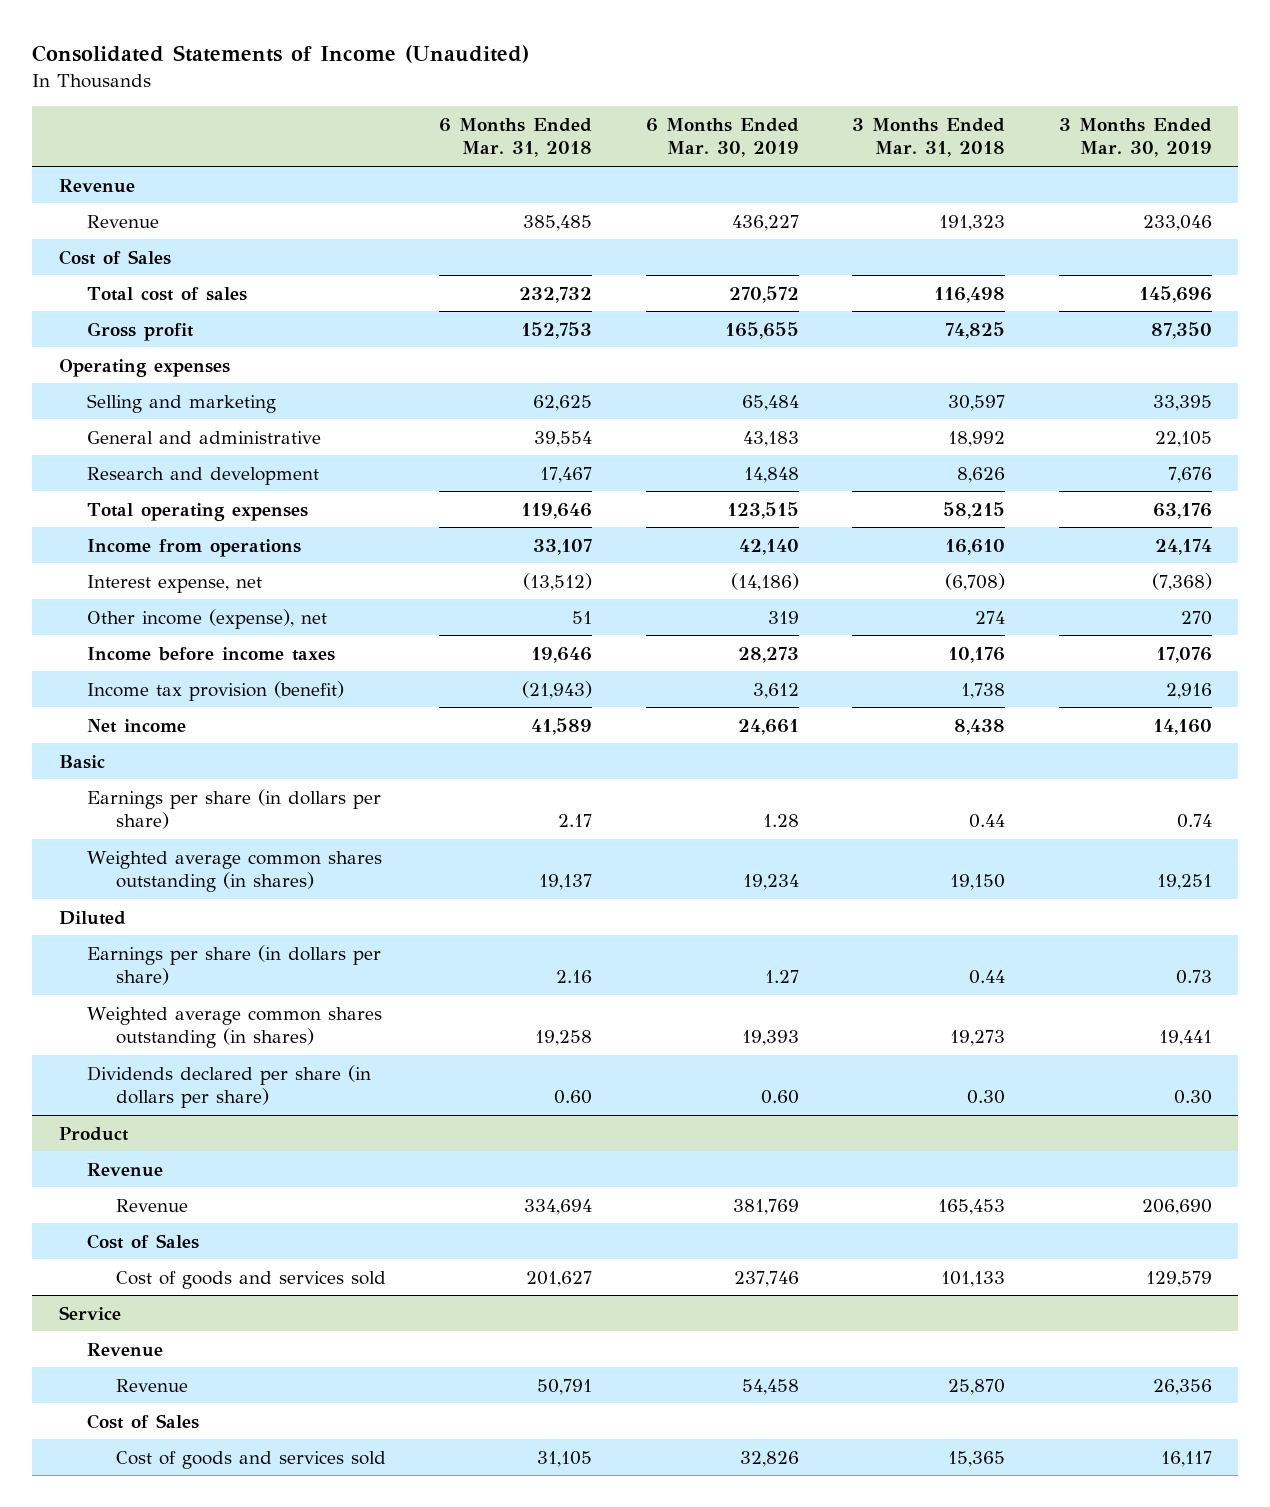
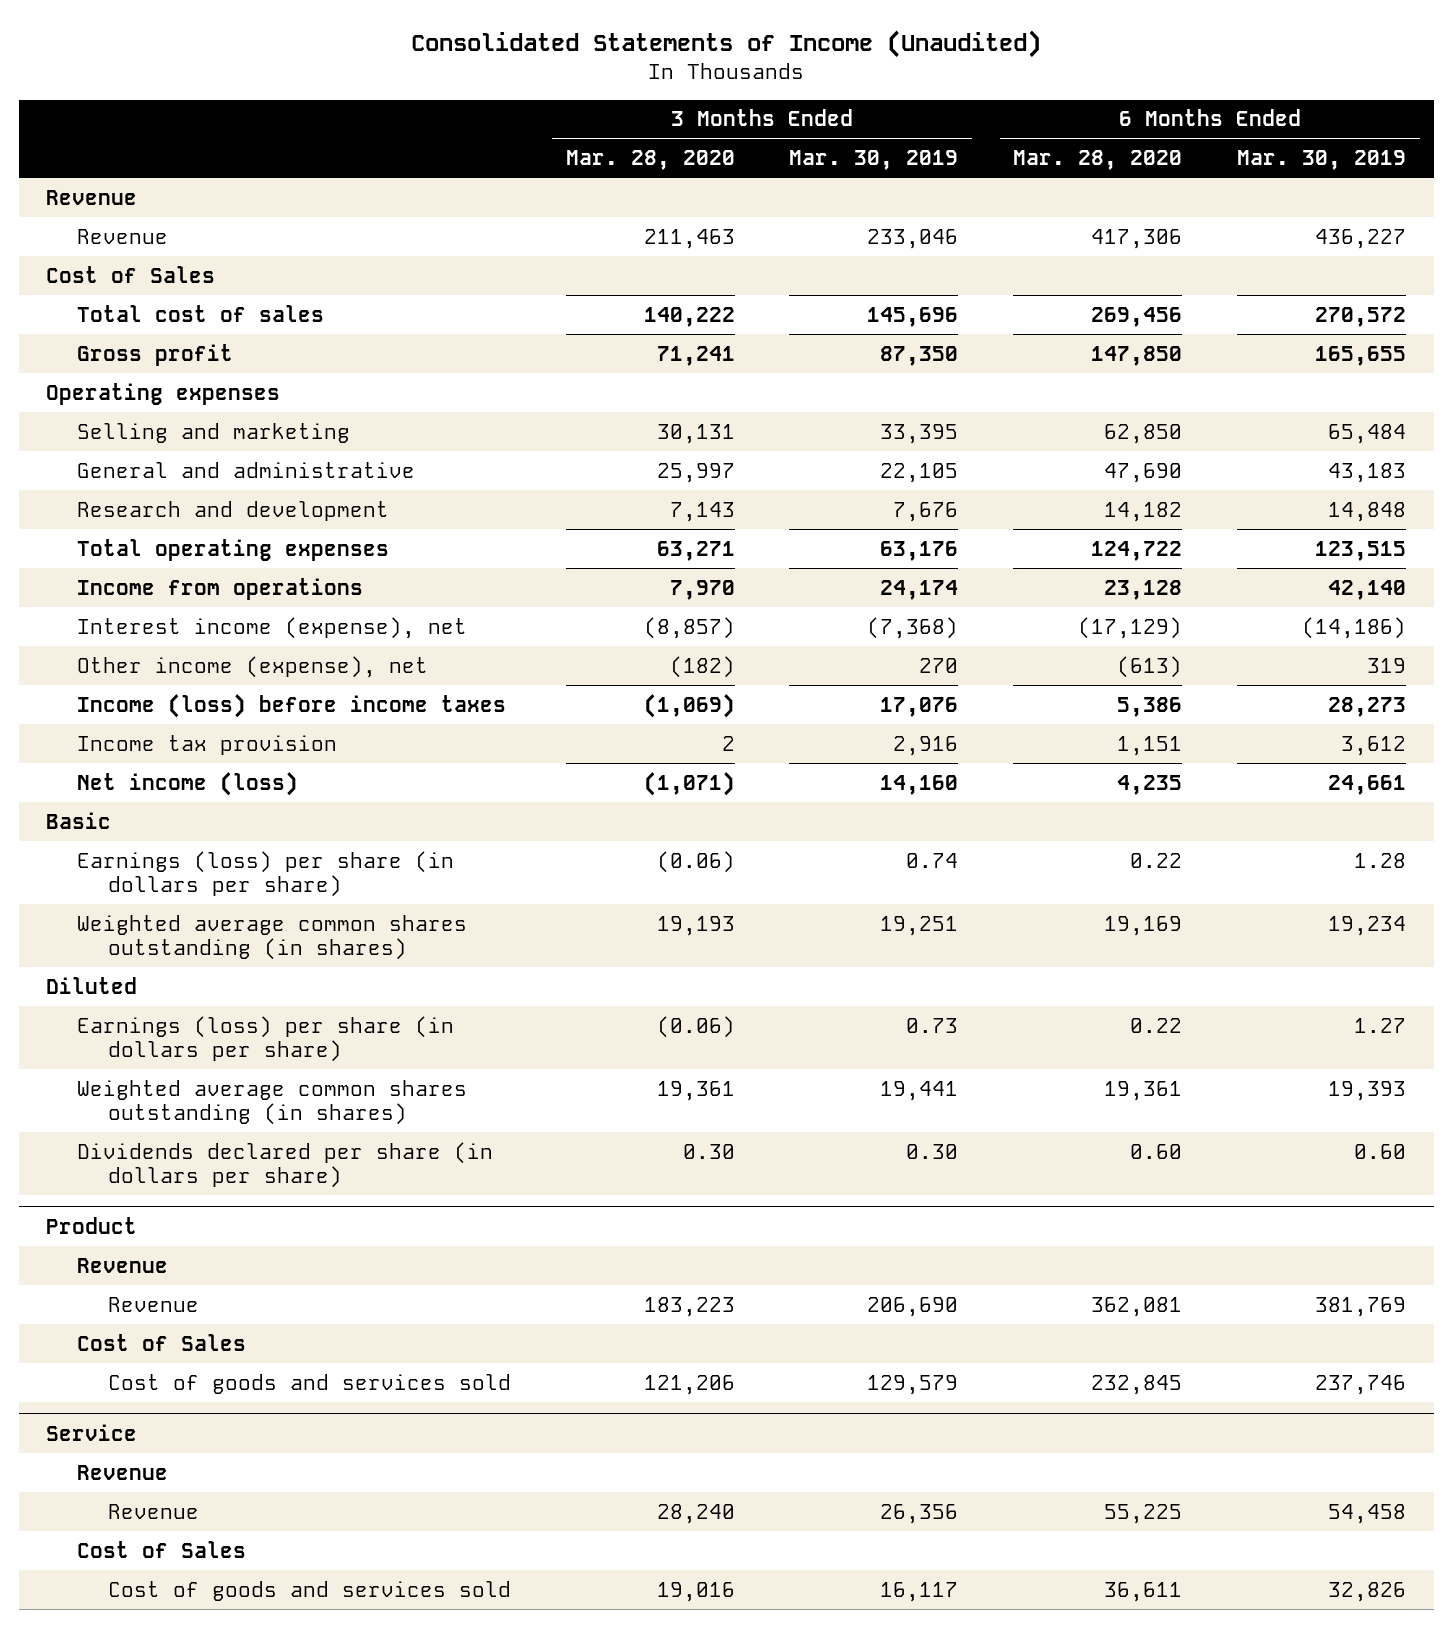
- | 6 Months Ended Mar. 31, 2018 | 6 Months Ended Mar. 30, 2019 | 3 Months Ended Mar. 31, 2018 | 3 Months Ended Mar. 30, 2019
+ | 3 Months Ended Mar. 28, 2020 | 3 Months Ended Mar. 30, 2019 | 6 Months Ended Mar. 28, 2020 | 6 Months Ended Mar. 30, 2019
- Interest expense, net | (13,512) | (14,186) | (6,708) | (7,368)
+ Interest income (expense), net | (8,857) | (7,368) | (17,129) | (14,186)
- Income before income taxes | 19,646 | 28,273 | 10,176 | 17,076
- Income tax provision (benefit) | (21,943) | 3,612 | 1,738 | 2,916
- Net income | 41,589 | 24,661 | 8,438 | 14,160
+ Income (loss) before income taxes | (1,069) | 17,076 | 5,386 | 28,273
+ Income tax provision | 2 | 2,916 | 1,151 | 3,612
+ Net income (loss) | (1,071) | 14,160 | 4,235 | 24,661
- Earnings per share (in dollars per share) | 2.17 | 1.28 | 0.44 | 0.74
+ Earnings (loss) per share (in dollars per share) | (0.06) | 0.74 | 0.22 | 1.28
- Earnings per share (in dollars per share) | 2.16 | 1.27 | 0.44 | 0.73
+ Earnings (loss) per share (in dollars per share) | (0.06) | 0.73 | 0.22 | 1.27

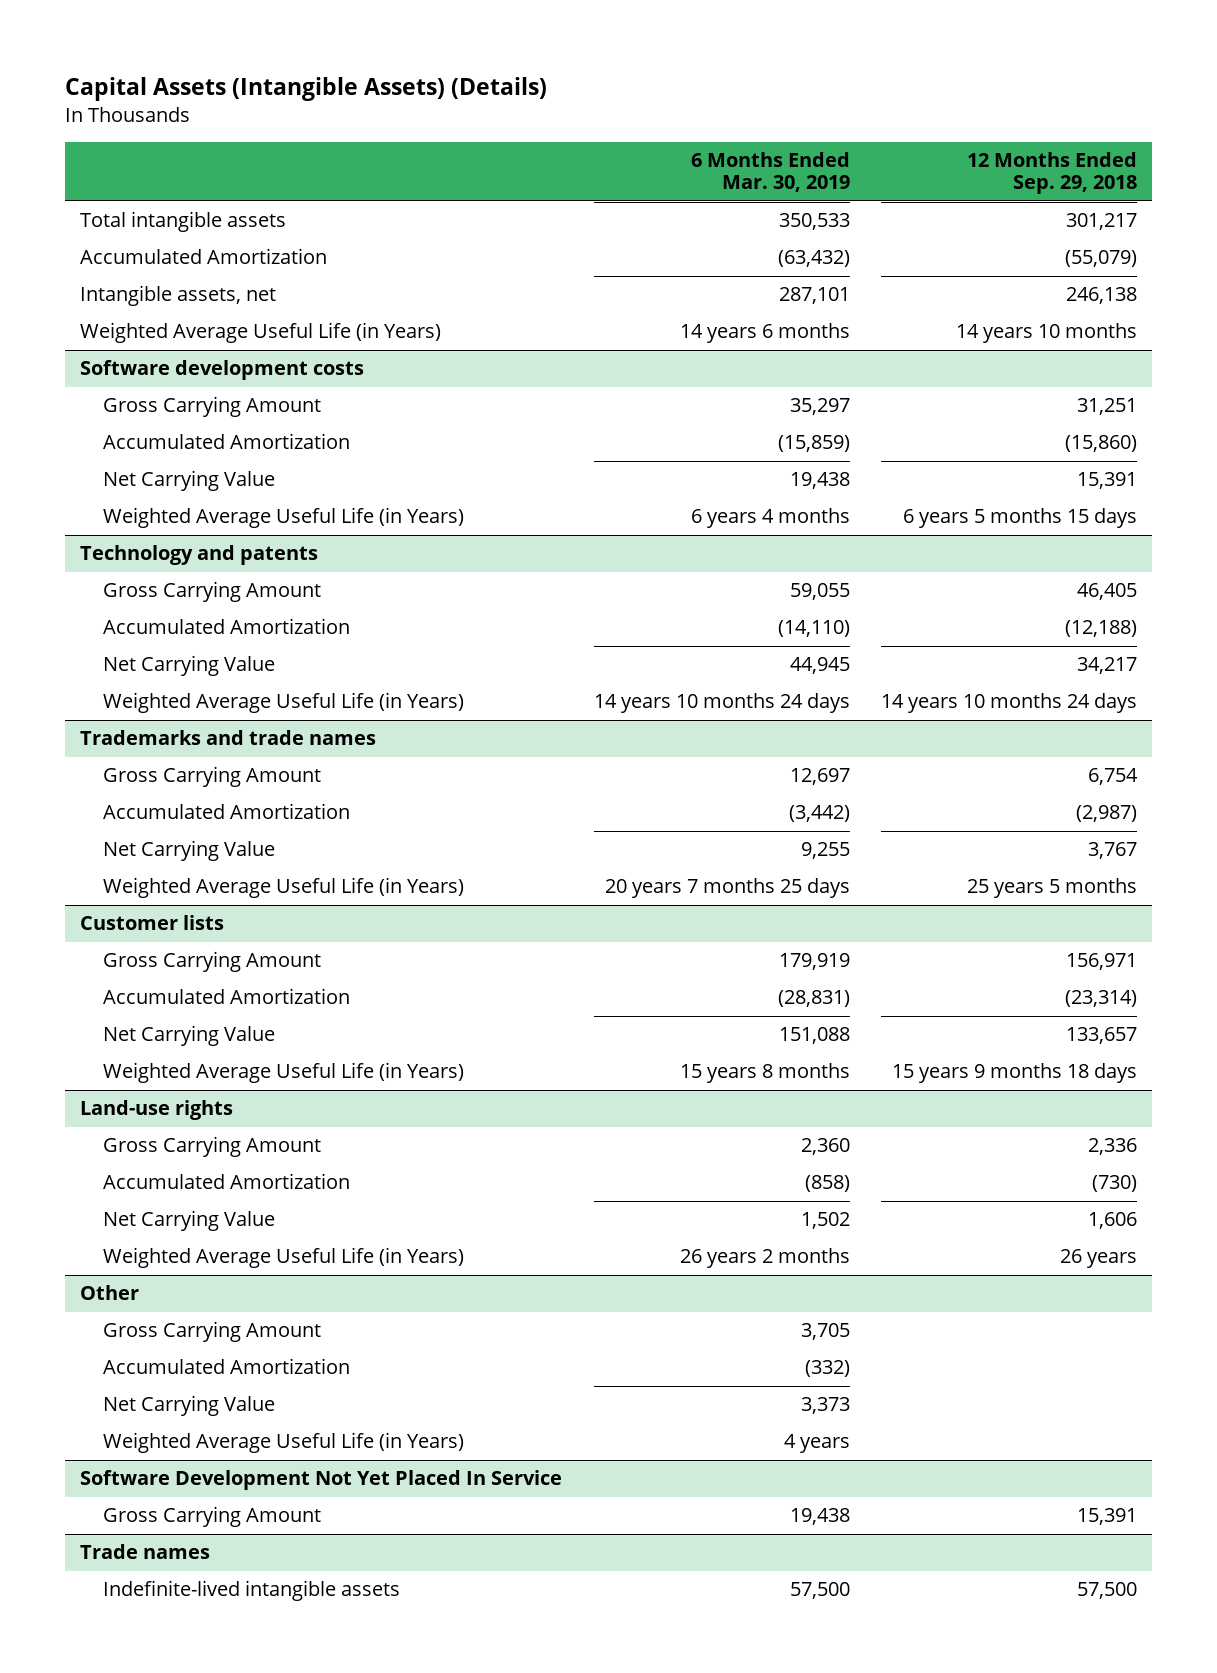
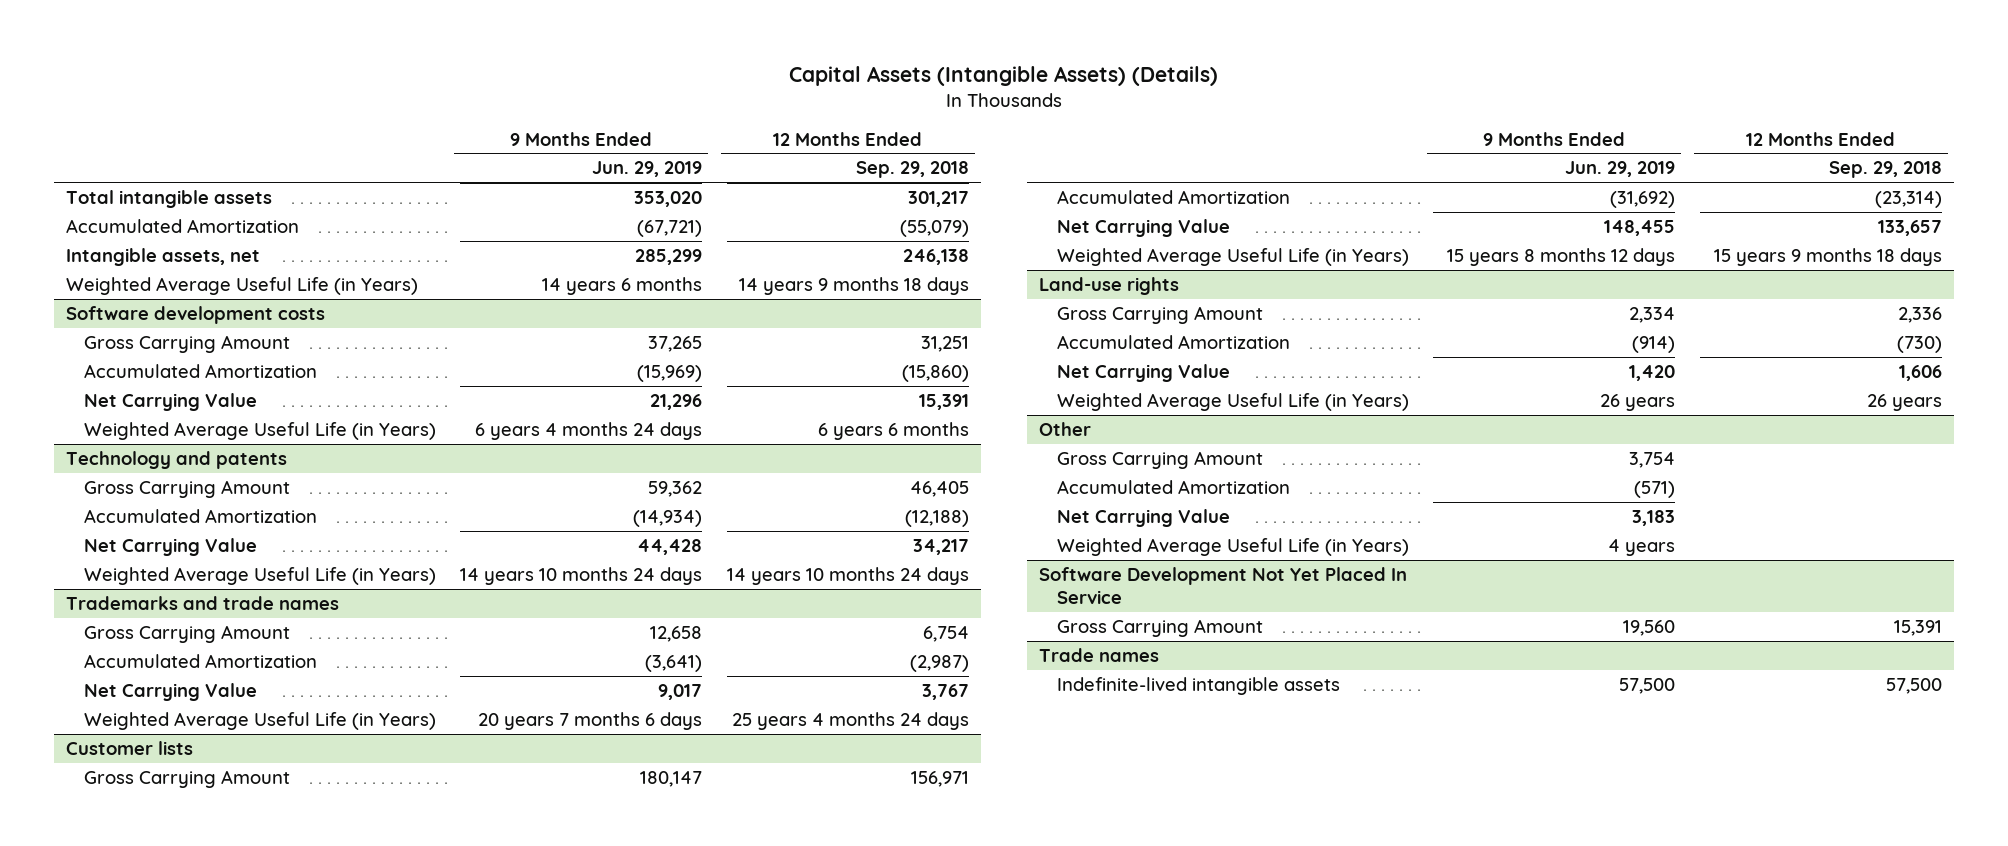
- | 6 Months Ended Mar. 30, 2019 | 12 Months Ended Sep. 29, 2018
+ | 9 Months Ended Jun. 29, 2019 | 12 Months Ended Sep. 29, 2018
- Weighted Average Useful Life (in Years) | 14 years 6 months | 14 years 10 months
+ Weighted Average Useful Life (in Years) | 14 years 6 months | 14 years 9 months 18 days
@ Software development costs
- Weighted Average Useful Life (in Years) | 6 years 4 months | 6 years 5 months 15 days
+ Weighted Average Useful Life (in Years) | 6 years 4 months 24 days | 6 years 6 months
@ Trademarks and trade names
- Weighted Average Useful Life (in Years) | 20 years 7 months 25 days | 25 years 5 months
+ Weighted Average Useful Life (in Years) | 20 years 7 months 6 days | 25 years 4 months 24 days

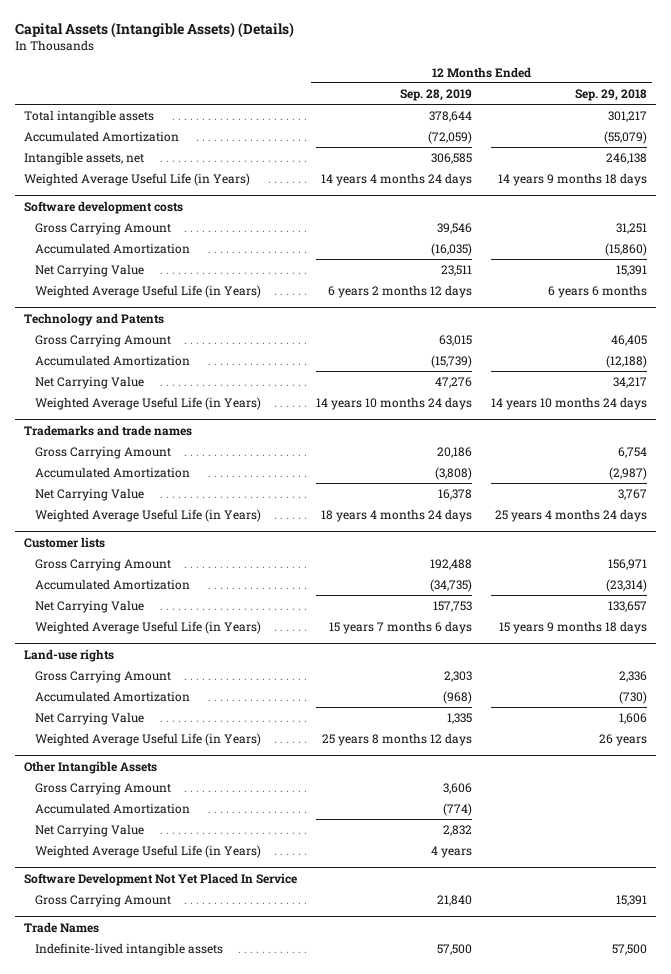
- | 9 Months Ended Jun. 29, 2019 | 12 Months Ended Sep. 29, 2018
+ | 12 Months Ended Sep. 28, 2019 | 12 Months Ended Sep. 29, 2018
- Technology and patents
+ Technology and Patents
- Other
+ Other Intangible Assets
- Trade names
+ Trade Names

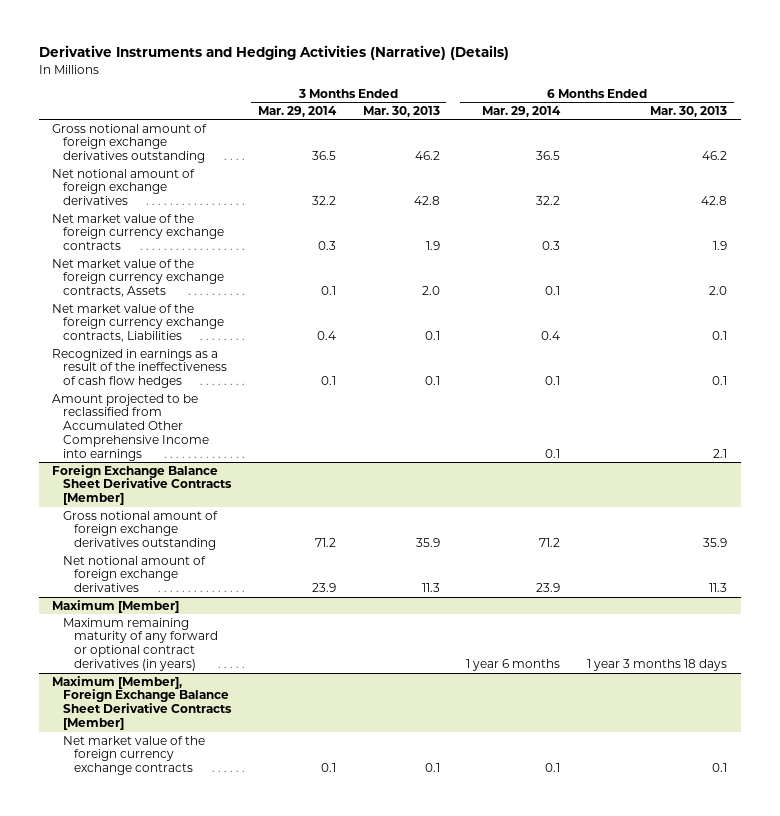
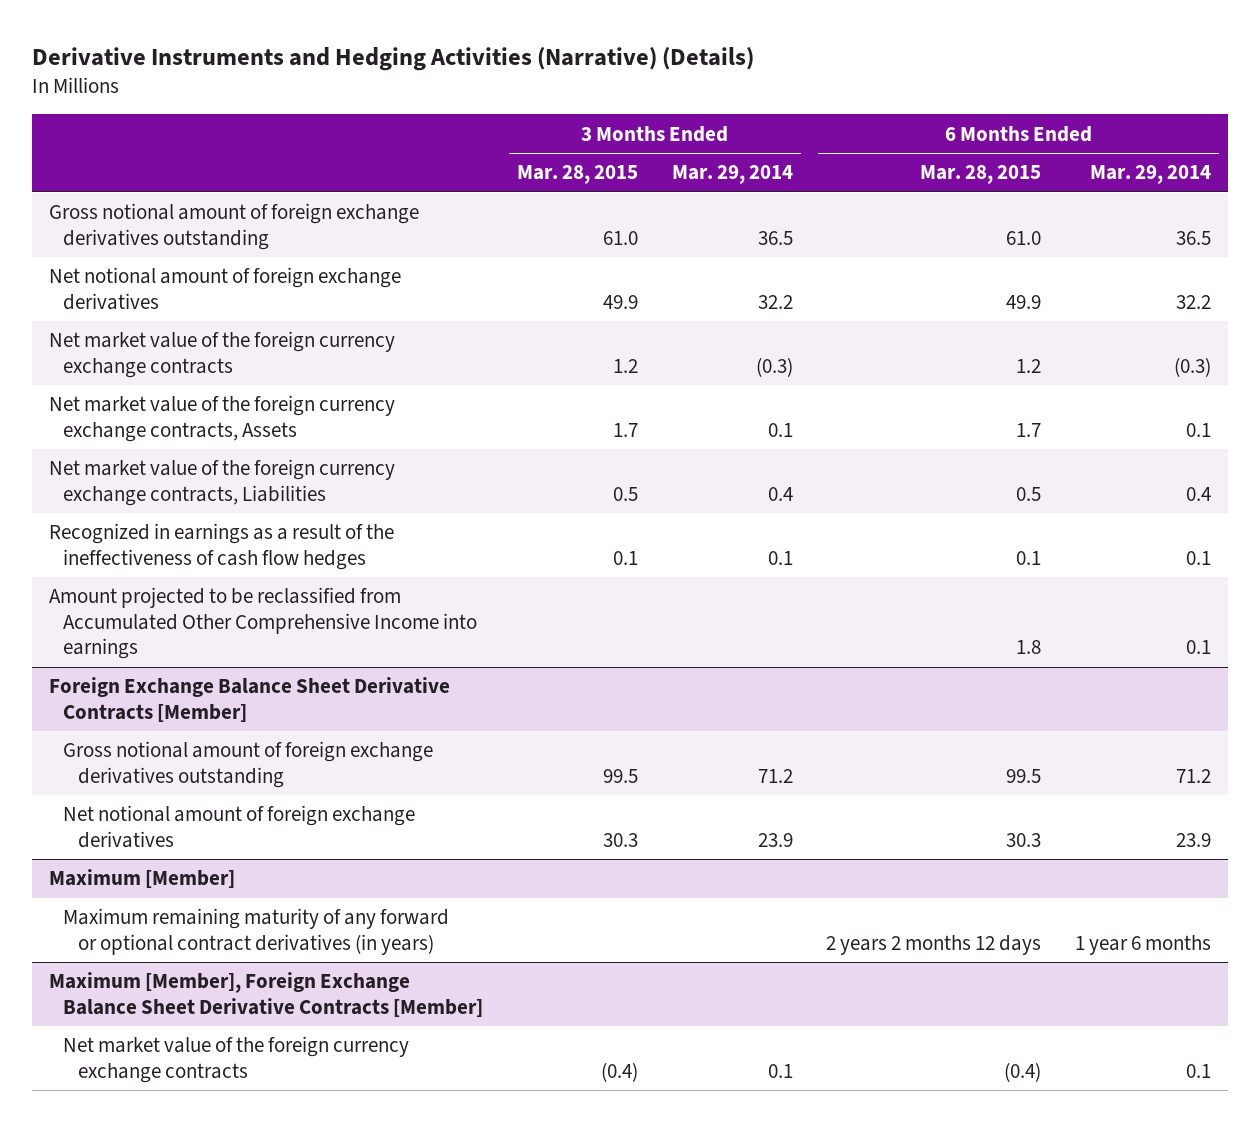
- | 3 Months Ended Mar. 29, 2014 | 3 Months Ended Mar. 30, 2013 | 6 Months Ended Mar. 29, 2014 | 6 Months Ended Mar. 30, 2013
+ | 3 Months Ended Mar. 28, 2015 | 3 Months Ended Mar. 29, 2014 | 6 Months Ended Mar. 28, 2015 | 6 Months Ended Mar. 29, 2014
- Net market value of the foreign currency exchange contracts | 0.3 | 1.9 | 0.3 | 1.9
+ Net market value of the foreign currency exchange contracts | 1.2 | (0.3) | 1.2 | (0.3)

